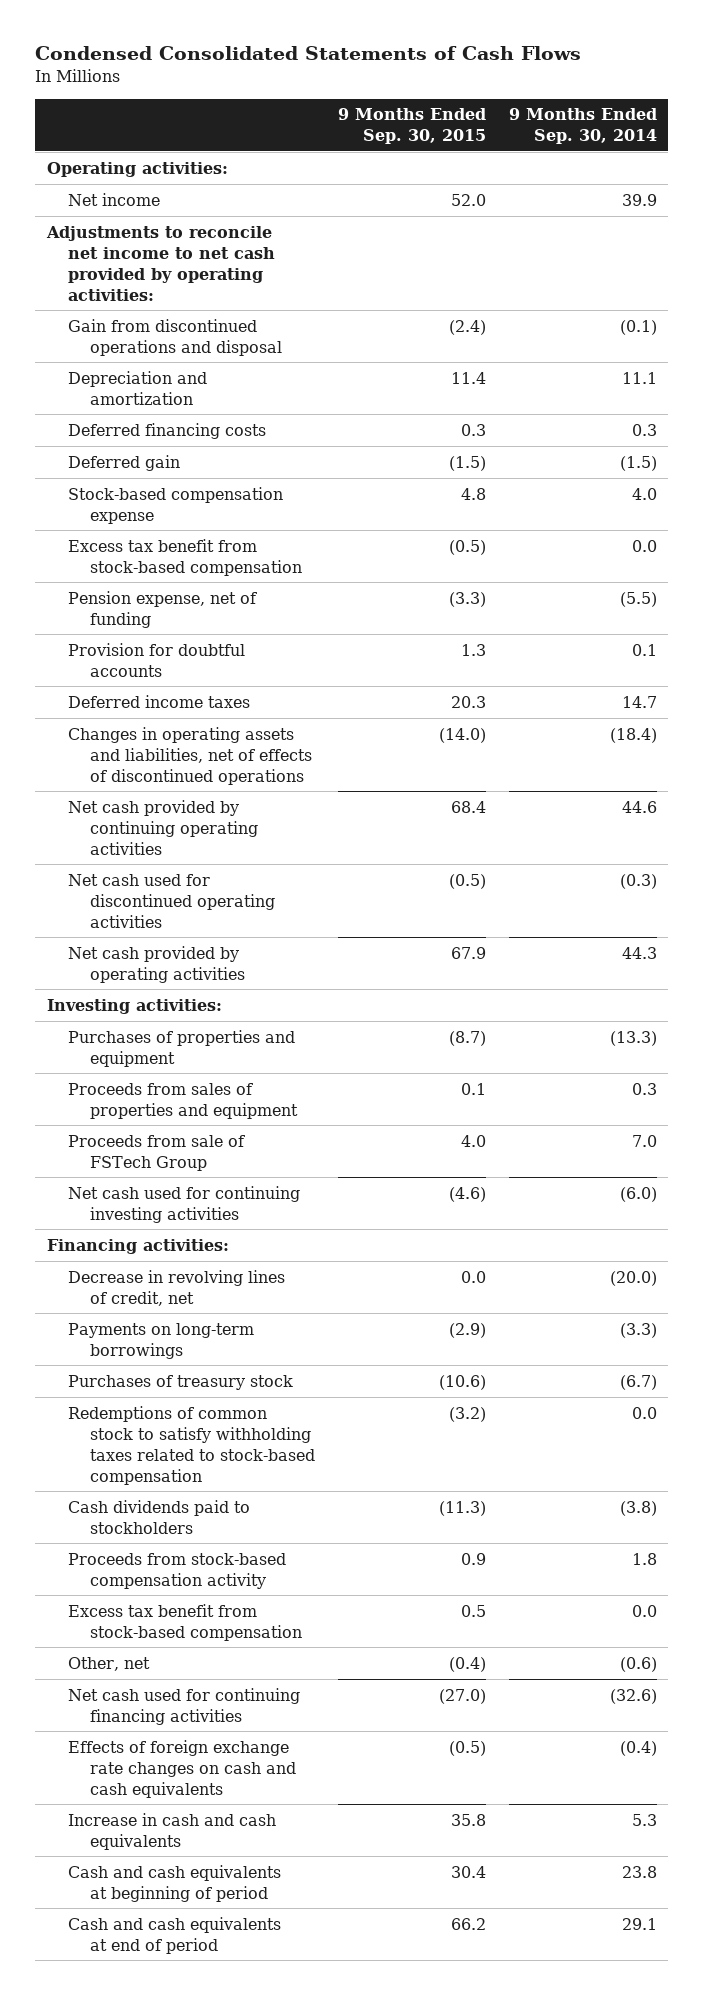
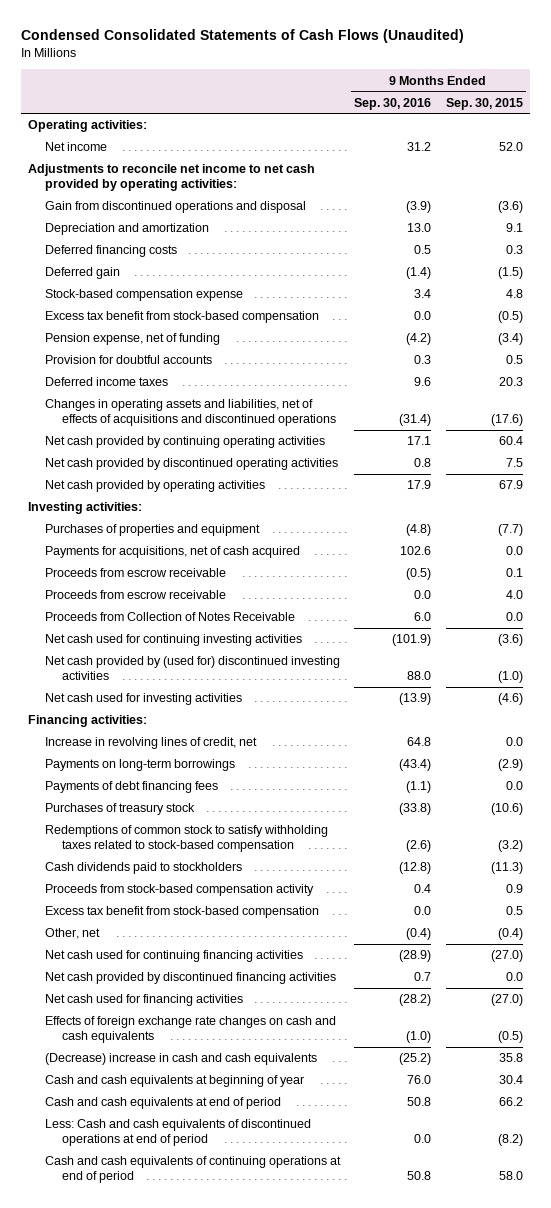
- Condensed Consolidated Statements of Cash Flows
+ Condensed Consolidated Statements of Cash Flows (Unaudited)
- | 9 Months Ended Sep. 30, 2015 | 9 Months Ended Sep. 30, 2014
+ | 9 Months Ended Sep. 30, 2016 | 9 Months Ended Sep. 30, 2015
- Gain from discontinued operations and disposal | (2.4) | (0.1)
- Depreciation and amortization | 11.4 | 11.1
+ Gain from discontinued operations and disposal | (3.9) | (3.6)
+ Depreciation and amortization | 13.0 | 9.1
- Pension expense, net of funding | (3.3) | (5.5)
- Provision for doubtful accounts | 1.3 | 0.1
+ Pension expense, net of funding | (4.2) | (3.4)
+ Provision for doubtful accounts | 0.3 | 0.5
- Changes in operating assets and liabilities, net of effects of discontinued operations | (14.0) | (18.4)
- Net cash provided by continuing operating activities | 68.4 | 44.6
- Net cash used for discontinued operating activities | (0.5) | (0.3)
+ Changes in operating assets and liabilities, net of effects of acquisitions and discontinued operations | (31.4) | (17.6)
+ Net cash provided by continuing operating activities | 17.1 | 60.4
+ Net cash provided by discontinued operating activities | 0.8 | 7.5
- Purchases of properties and equipment | (8.7) | (13.3)
- Proceeds from sales of properties and equipment | 0.1 | 0.3
- Proceeds from sale of FSTech Group | 4.0 | 7.0
- Net cash used for continuing investing activities | (4.6) | (6.0)
+ Purchases of properties and equipment | (4.8) | (7.7)
+ Payments for acquisitions, net of cash acquired | 102.6 | 0.0
+ Proceeds from escrow receivable | (0.5) | 0.1
+ Proceeds from escrow receivable | 0.0 | 4.0
+ Proceeds from Collection of Notes Receivable | 6.0 | 0.0
+ Net cash used for continuing investing activities | (101.9) | (3.6)
+ Net cash provided by (used for) discontinued investing activities | 88.0 | (1.0)
+ Net cash used for investing activities | (13.9) | (4.6)
- Decrease in revolving lines of credit, net | 0.0 | (20.0)
+ Increase in revolving lines of credit, net | 64.8 | 0.0
+ Payments of debt financing fees | (1.1) | 0.0
+ Net cash provided by discontinued financing activities | 0.7 | 0.0
+ Net cash used for financing activities | (28.2) | (27.0)
- Increase in cash and cash equivalents | 35.8 | 5.3
- Cash and cash equivalents at beginning of period | 30.4 | 23.8
+ (Decrease) increase in cash and cash equivalents | (25.2) | 35.8
+ Cash and cash equivalents at beginning of year | 76.0 | 30.4
+ Less: Cash and cash equivalents of discontinued operations at end of period | 0.0 | (8.2)
+ Cash and cash equivalents of continuing operations at end of period | 50.8 | 58.0

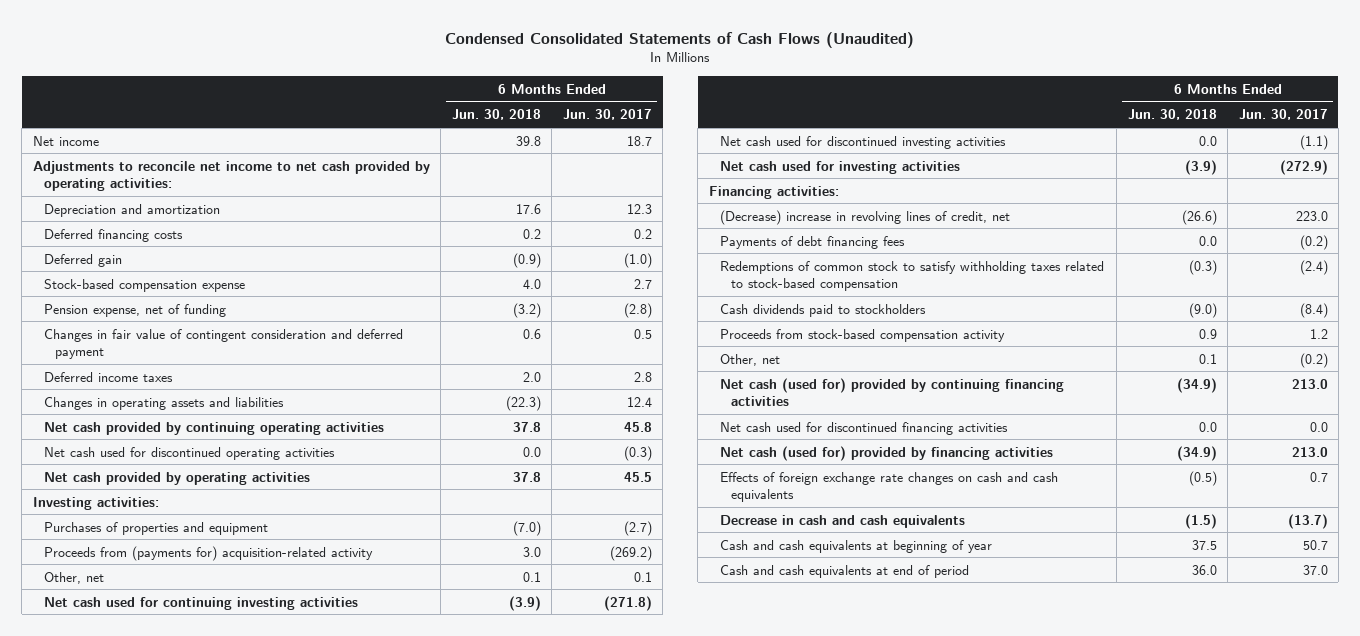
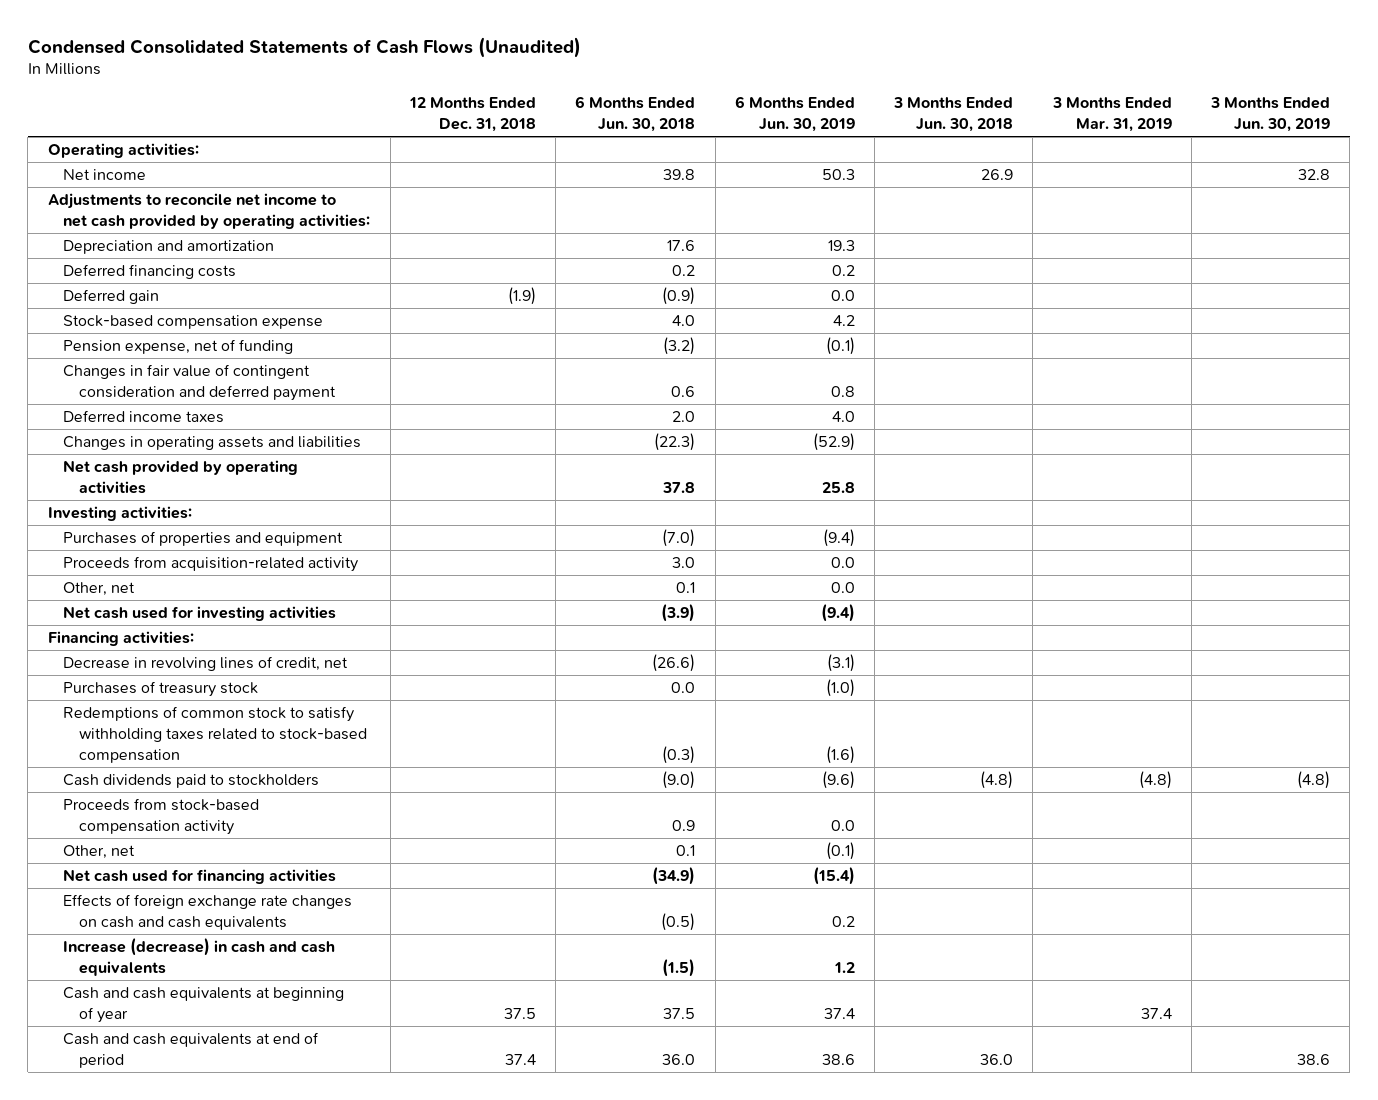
- | 6 Months Ended Jun. 30, 2018 | 6 Months Ended Jun. 30, 2017
+ | 12 Months Ended Dec. 31, 2018 | 6 Months Ended Jun. 30, 2018 | 6 Months Ended Jun. 30, 2019 | 3 Months Ended Jun. 30, 2018 | 3 Months Ended Mar. 31, 2019 | 3 Months Ended Jun. 30, 2019
+ Operating activities:
- Net cash provided by continuing operating activities | 37.8 | 45.8
- Net cash used for discontinued operating activities | 0.0 | (0.3)
- Proceeds from (payments for) acquisition-related activity | 3.0 | (269.2)
+ Proceeds from acquisition-related activity | | 3.0 | 0.0 | | |
- Net cash used for continuing investing activities | (3.9) | (271.8)
- Net cash used for discontinued investing activities | 0.0 | (1.1)
- (Decrease) increase in revolving lines of credit, net | (26.6) | 223.0
- Payments of debt financing fees | 0.0 | (0.2)
+ Decrease in revolving lines of credit, net | | (26.6) | (3.1) | | |
+ Purchases of treasury stock | | 0.0 | (1.0) | | |
- Net cash (used for) provided by continuing financing activities | (34.9) | 213.0
- Net cash used for discontinued financing activities | 0.0 | 0.0
- Net cash (used for) provided by financing activities | (34.9) | 213.0
+ Net cash used for financing activities | | (34.9) | (15.4) | | |
- Decrease in cash and cash equivalents | (1.5) | (13.7)
+ Increase (decrease) in cash and cash equivalents | | (1.5) | 1.2 | | |

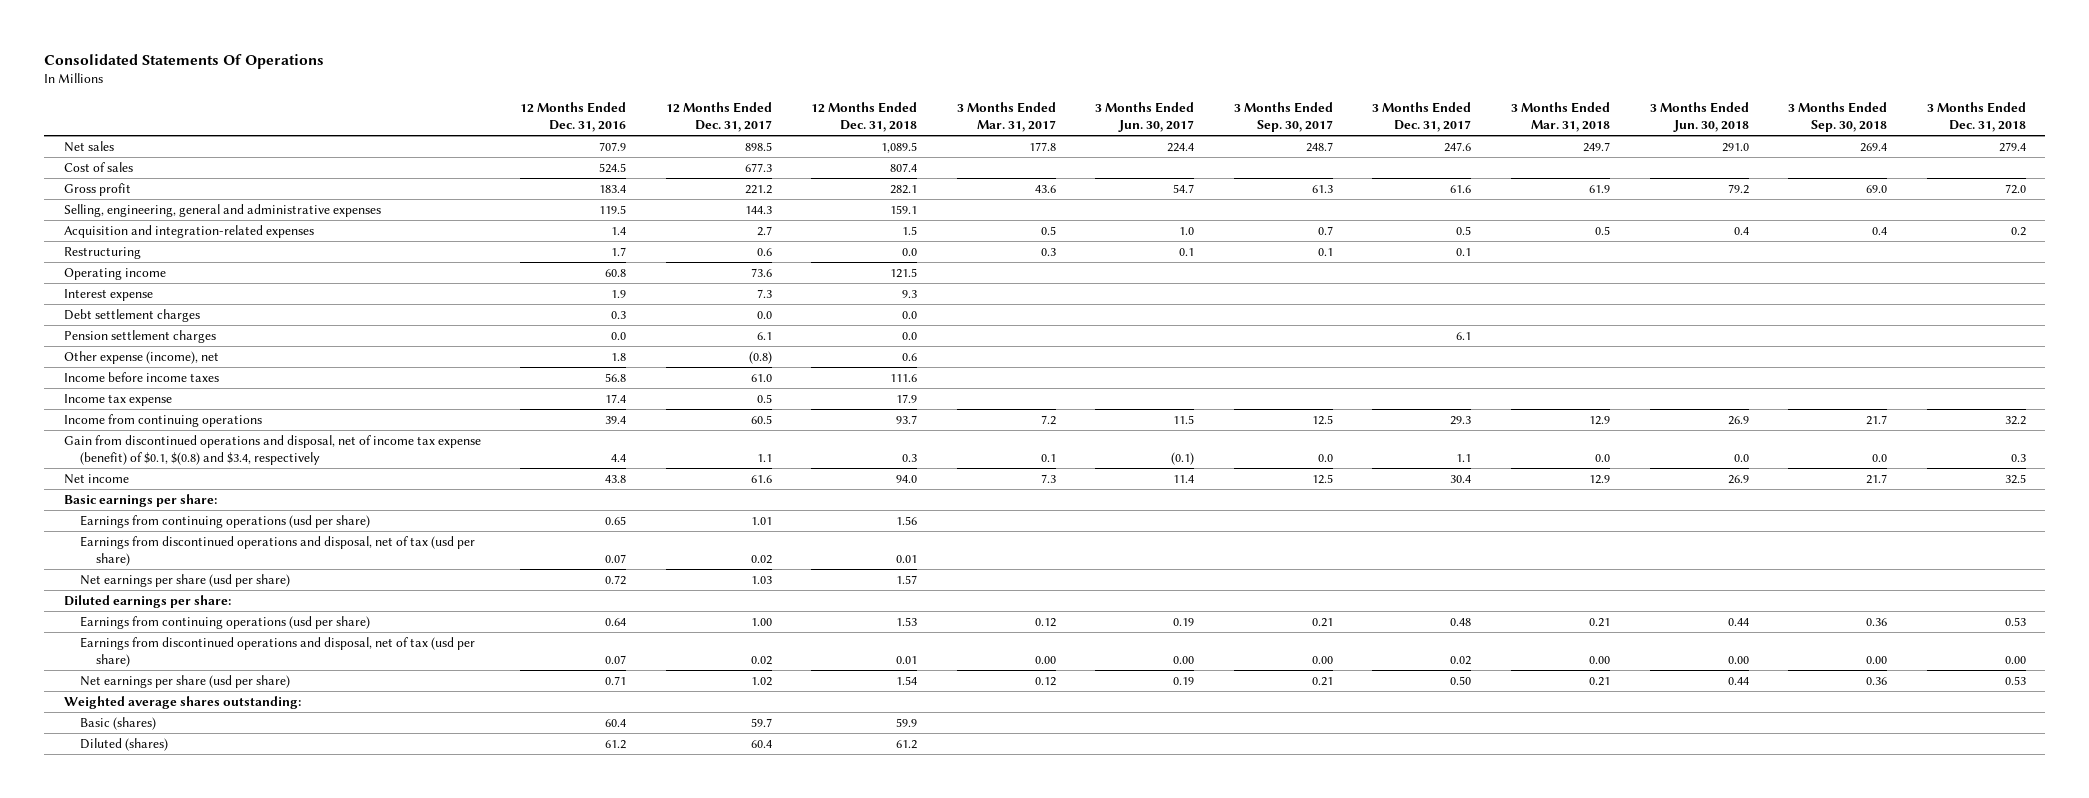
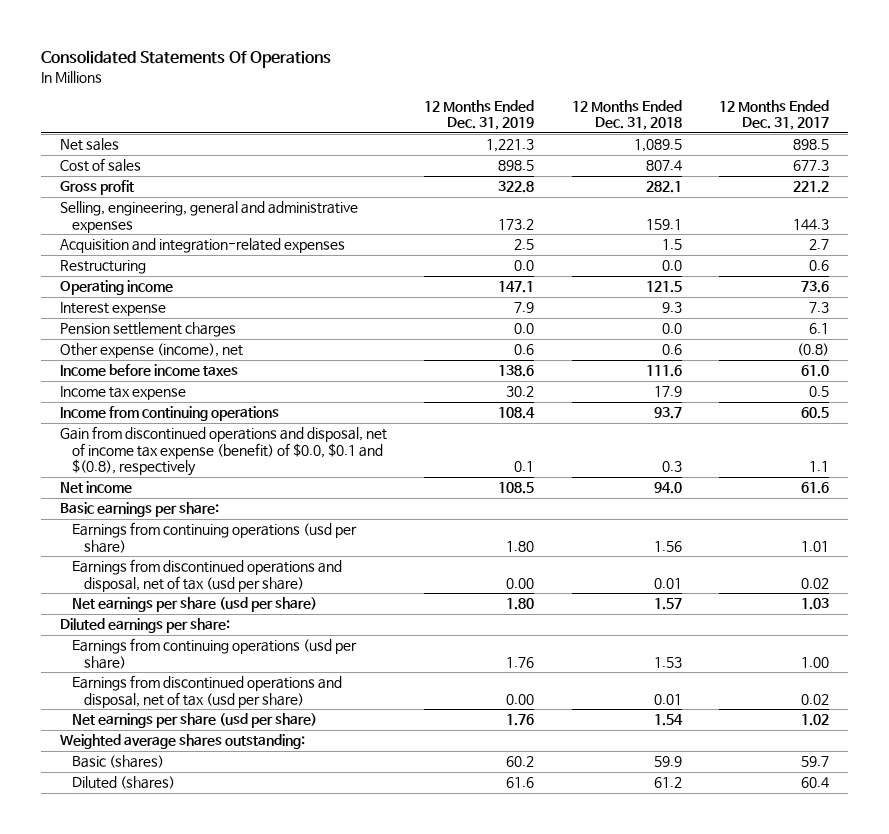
- | 12 Months Ended Dec. 31, 2016 | 12 Months Ended Dec. 31, 2017 | 12 Months Ended Dec. 31, 2018 | 3 Months Ended Mar. 31, 2017 | 3 Months Ended Jun. 30, 2017 | 3 Months Ended Sep. 30, 2017 | 3 Months Ended Dec. 31, 2017 | 3 Months Ended Mar. 31, 2018 | 3 Months Ended Jun. 30, 2018 | 3 Months Ended Sep. 30, 2018 | 3 Months Ended Dec. 31, 2018
+ | 12 Months Ended Dec. 31, 2019 | 12 Months Ended Dec. 31, 2018 | 12 Months Ended Dec. 31, 2017
- Debt settlement charges | 0.3 | 0.0 | 0.0 | | | | | | | |
- Gain from discontinued operations and disposal, net of income tax expense (benefit) of $0.1, $(0.8) and $3.4, respectively | 4.4 | 1.1 | 0.3 | 0.1 | (0.1) | 0.0 | 1.1 | 0.0 | 0.0 | 0.0 | 0.3
+ Gain from discontinued operations and disposal, net of income tax expense (benefit) of $0.0, $0.1 and $(0.8), respectively | 0.1 | 0.3 | 1.1

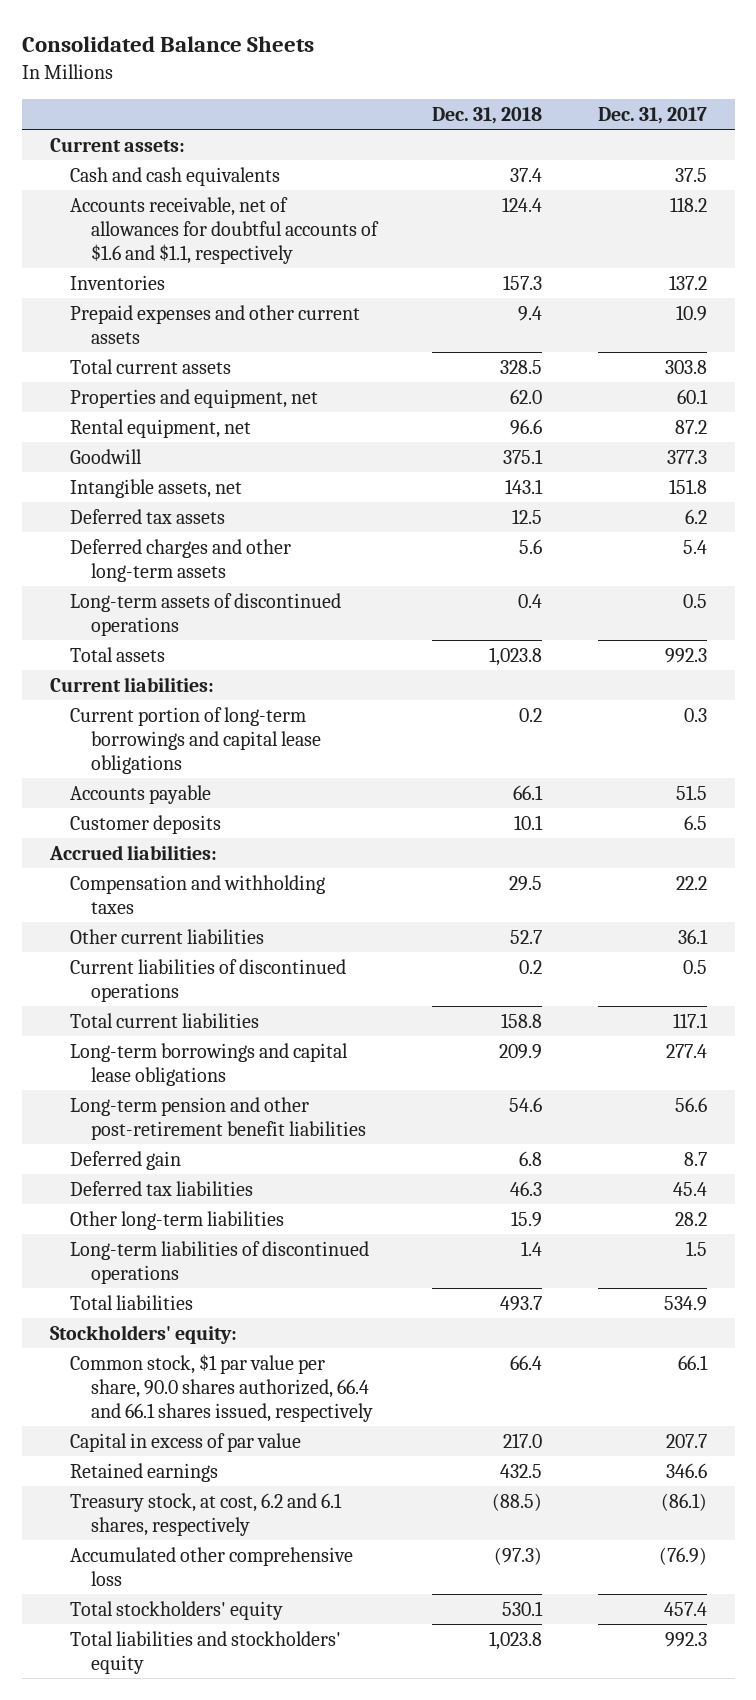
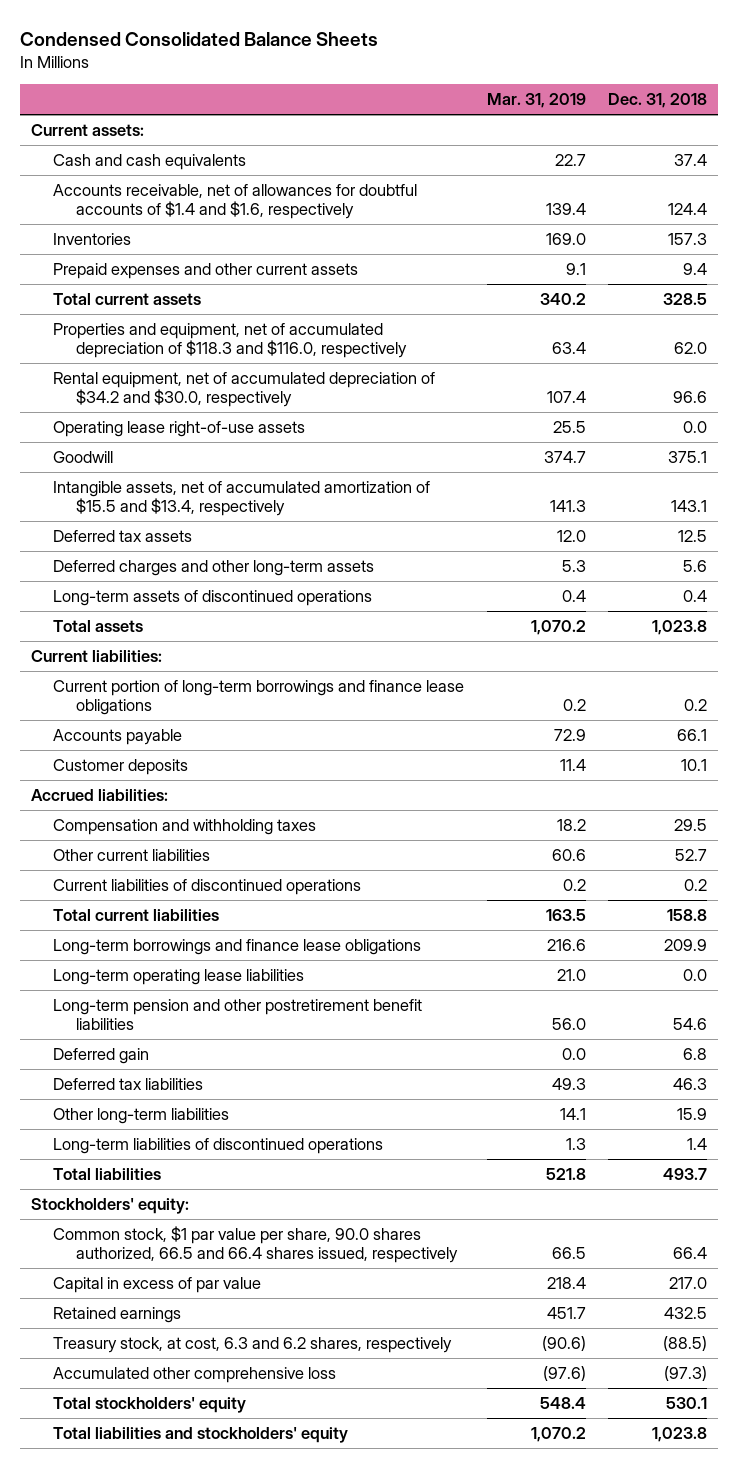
- Consolidated Balance Sheets
+ Condensed Consolidated Balance Sheets
- | Dec. 31, 2018 | Dec. 31, 2017
+ | Mar. 31, 2019 | Dec. 31, 2018
- Accounts receivable, net of allowances for doubtful accounts of $1.6 and $1.1, respectively | 124.4 | 118.2
+ Accounts receivable, net of allowances for doubtful accounts of $1.4 and $1.6, respectively | 139.4 | 124.4
- Properties and equipment, net | 62.0 | 60.1
- Rental equipment, net | 96.6 | 87.2
+ Properties and equipment, net of accumulated depreciation of $118.3 and $116.0, respectively | 63.4 | 62.0
+ Rental equipment, net of accumulated depreciation of $34.2 and $30.0, respectively | 107.4 | 96.6
+ Operating lease right-of-use assets | 25.5 | 0.0
- Intangible assets, net | 143.1 | 151.8
+ Intangible assets, net of accumulated amortization of $15.5 and $13.4, respectively | 141.3 | 143.1
- Current portion of long-term borrowings and capital lease obligations | 0.2 | 0.3
+ Current portion of long-term borrowings and finance lease obligations | 0.2 | 0.2
- Long-term borrowings and capital lease obligations | 209.9 | 277.4
- Long-term pension and other post-retirement benefit liabilities | 54.6 | 56.6
+ Long-term borrowings and finance lease obligations | 216.6 | 209.9
+ Long-term operating lease liabilities | 21.0 | 0.0
+ Long-term pension and other postretirement benefit liabilities | 56.0 | 54.6
- Common stock, $1 par value per share, 90.0 shares authorized, 66.4 and 66.1 shares issued, respectively | 66.4 | 66.1
+ Common stock, $1 par value per share, 90.0 shares authorized, 66.5 and 66.4 shares issued, respectively | 66.5 | 66.4
- Treasury stock, at cost, 6.2 and 6.1 shares, respectively | (88.5) | (86.1)
+ Treasury stock, at cost, 6.3 and 6.2 shares, respectively | (90.6) | (88.5)

